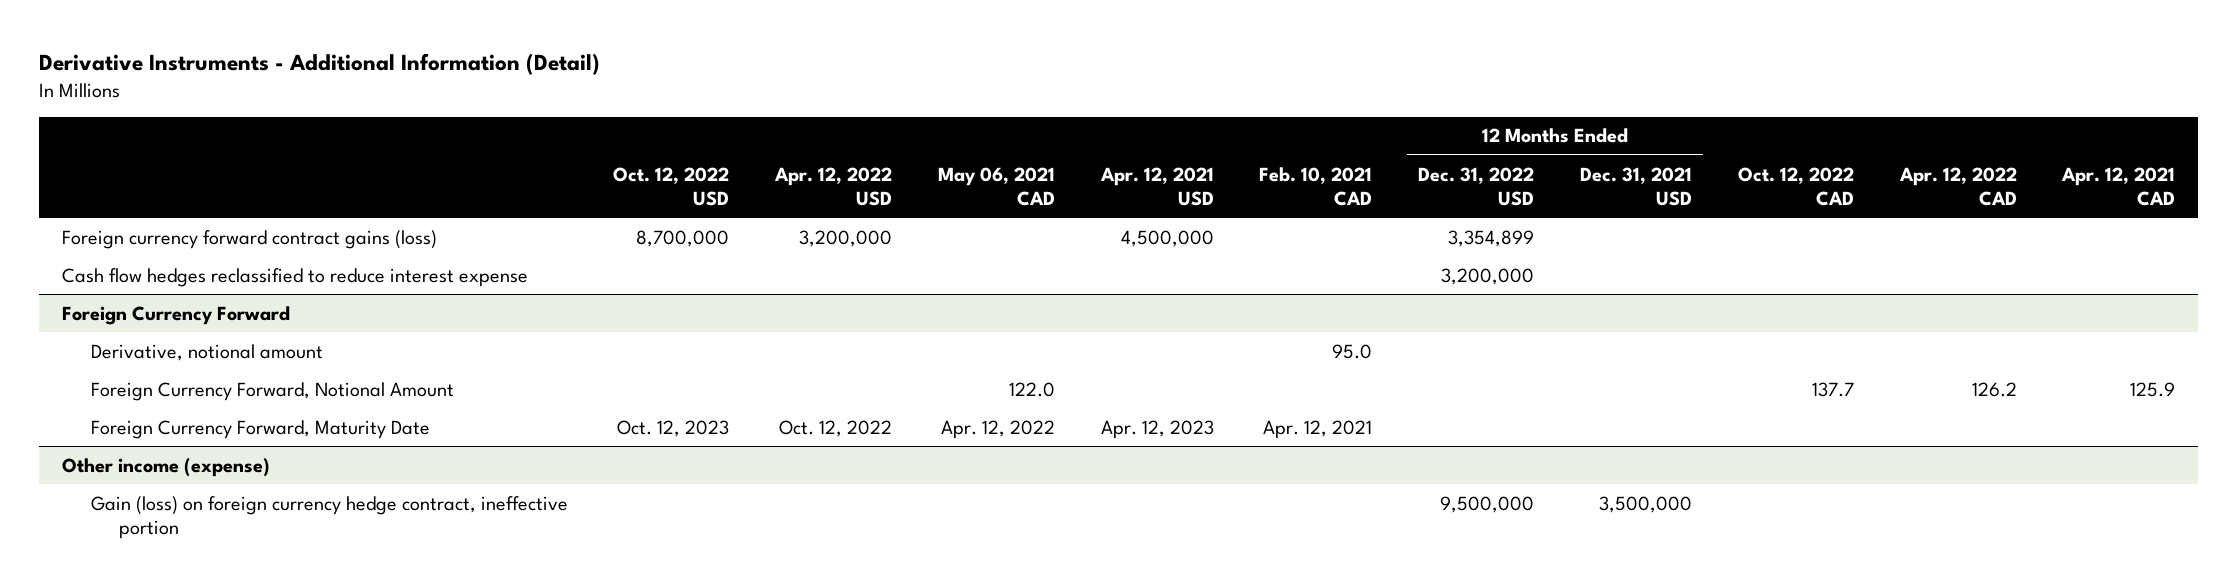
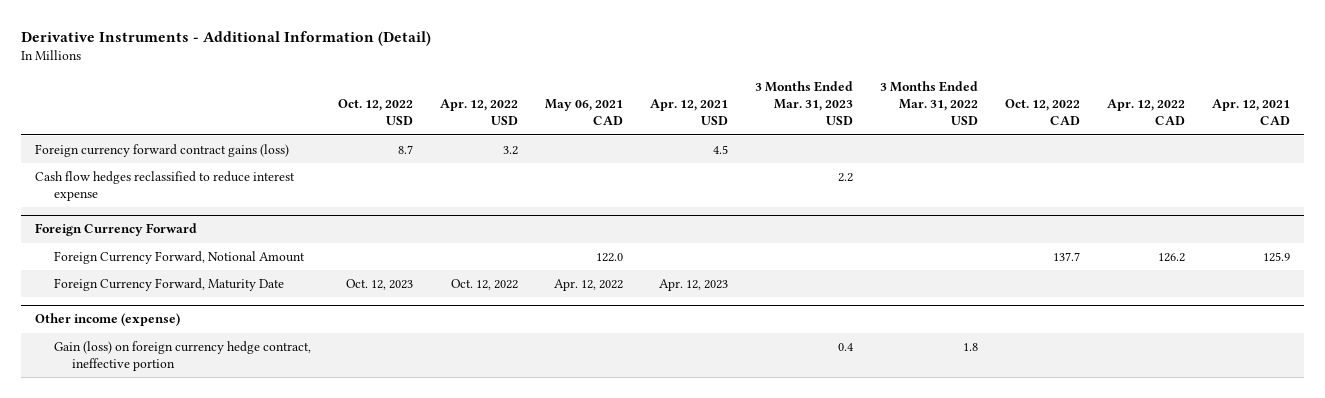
- | Oct. 12, 2022 USD | Apr. 12, 2022 USD | May 06, 2021 CAD | Apr. 12, 2021 USD | Feb. 10, 2021 CAD | 12 Months Ended Dec. 31, 2022 USD | 12 Months Ended Dec. 31, 2021 USD | Oct. 12, 2022 CAD | Apr. 12, 2022 CAD | Apr. 12, 2021 CAD
+ | Oct. 12, 2022 USD | Apr. 12, 2022 USD | May 06, 2021 CAD | Apr. 12, 2021 USD | 3 Months Ended Mar. 31, 2023 USD | 3 Months Ended Mar. 31, 2022 USD | Oct. 12, 2022 CAD | Apr. 12, 2022 CAD | Apr. 12, 2021 CAD
- Foreign currency forward contract gains (loss) | 8,700,000 | 3,200,000 | | 4,500,000 | | 3,354,899 | | | |
+ Foreign currency forward contract gains (loss) | 8.7 | 3.2 | | 4.5 | | | | |
@ Foreign Currency Forward
- Derivative, notional amount | | | | | 95.0 | | | | |

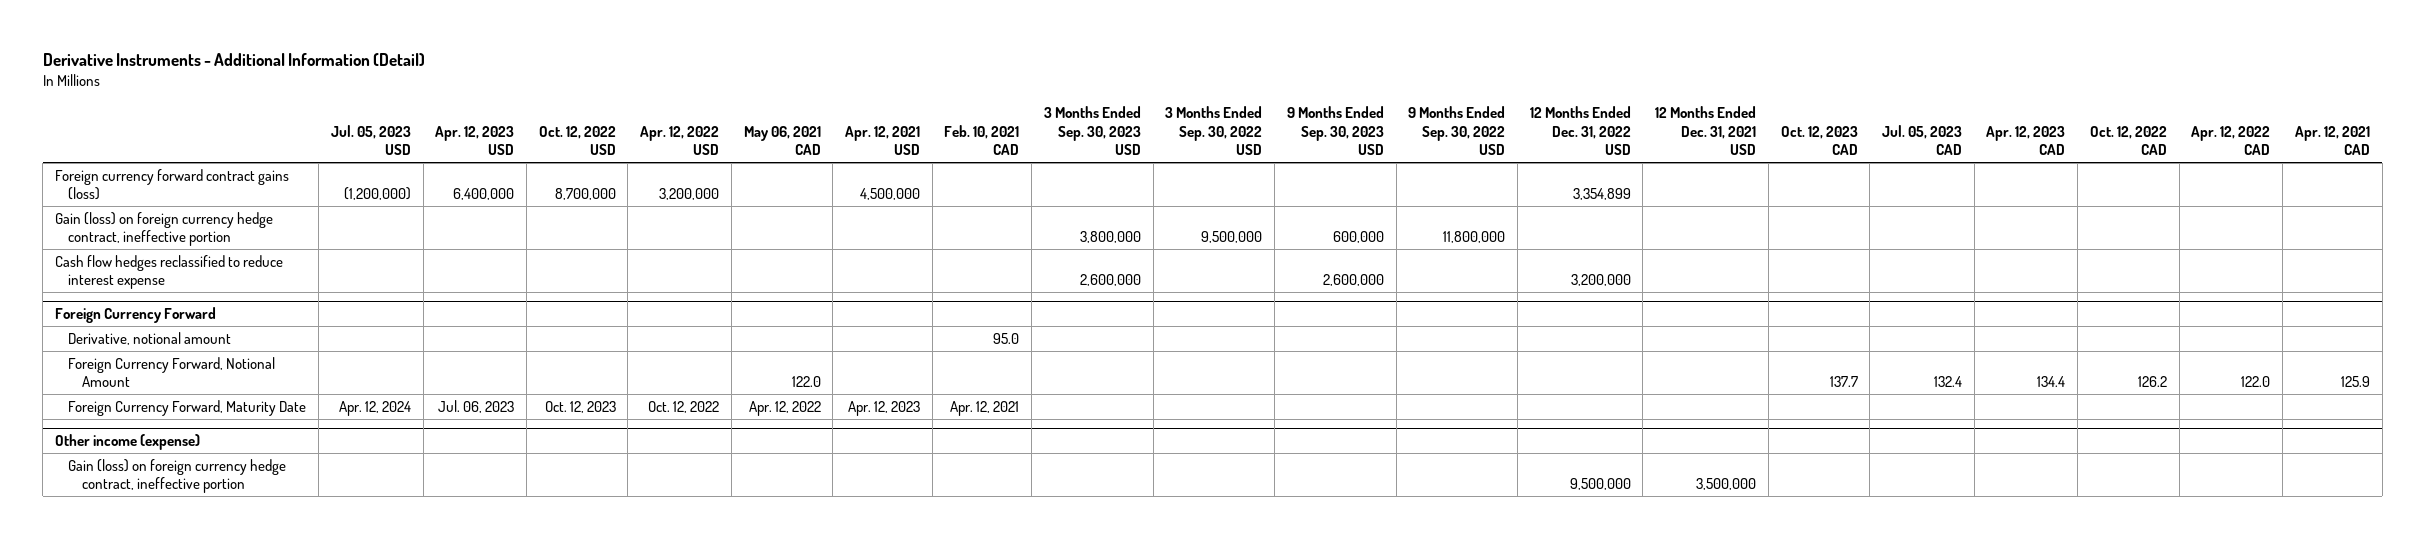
- | Oct. 12, 2022 USD | Apr. 12, 2022 USD | May 06, 2021 CAD | Apr. 12, 2021 USD | 3 Months Ended Mar. 31, 2023 USD | 3 Months Ended Mar. 31, 2022 USD | Oct. 12, 2022 CAD | Apr. 12, 2022 CAD | Apr. 12, 2021 CAD
+ | Jul. 05, 2023 USD | Apr. 12, 2023 USD | Oct. 12, 2022 USD | Apr. 12, 2022 USD | May 06, 2021 CAD | Apr. 12, 2021 USD | Feb. 10, 2021 CAD | 3 Months Ended Sep. 30, 2023 USD | 3 Months Ended Sep. 30, 2022 USD | 9 Months Ended Sep. 30, 2023 USD | 9 Months Ended Sep. 30, 2022 USD | 12 Months Ended Dec. 31, 2022 USD | 12 Months Ended Dec. 31, 2021 USD | Oct. 12, 2023 CAD | Jul. 05, 2023 CAD | Apr. 12, 2023 CAD | Oct. 12, 2022 CAD | Apr. 12, 2022 CAD | Apr. 12, 2021 CAD
- Foreign currency forward contract gains (loss) | 8.7 | 3.2 | | 4.5 | | | | |
+ Foreign currency forward contract gains (loss) | (1,200,000) | 6,400,000 | 8,700,000 | 3,200,000 | | 4,500,000 | | | | | | 3,354,899 | | | | | | |
+ Gain (loss) on foreign currency hedge contract, ineffective portion | | | | | | | | 3,800,000 | 9,500,000 | 600,000 | 11,800,000 | | | | | | | |
@ Foreign Currency Forward
- Foreign Currency Forward, Notional Amount | | | 122.0 | | | | 137.7 | 126.2 | 125.9
+ Derivative, notional amount | | | | | | | 95.0 | | | | | | | | | | | |
+ Foreign Currency Forward, Notional Amount | | | | | 122.0 | | | | | | | | | 137.7 | 132.4 | 134.4 | 126.2 | 122.0 | 125.9

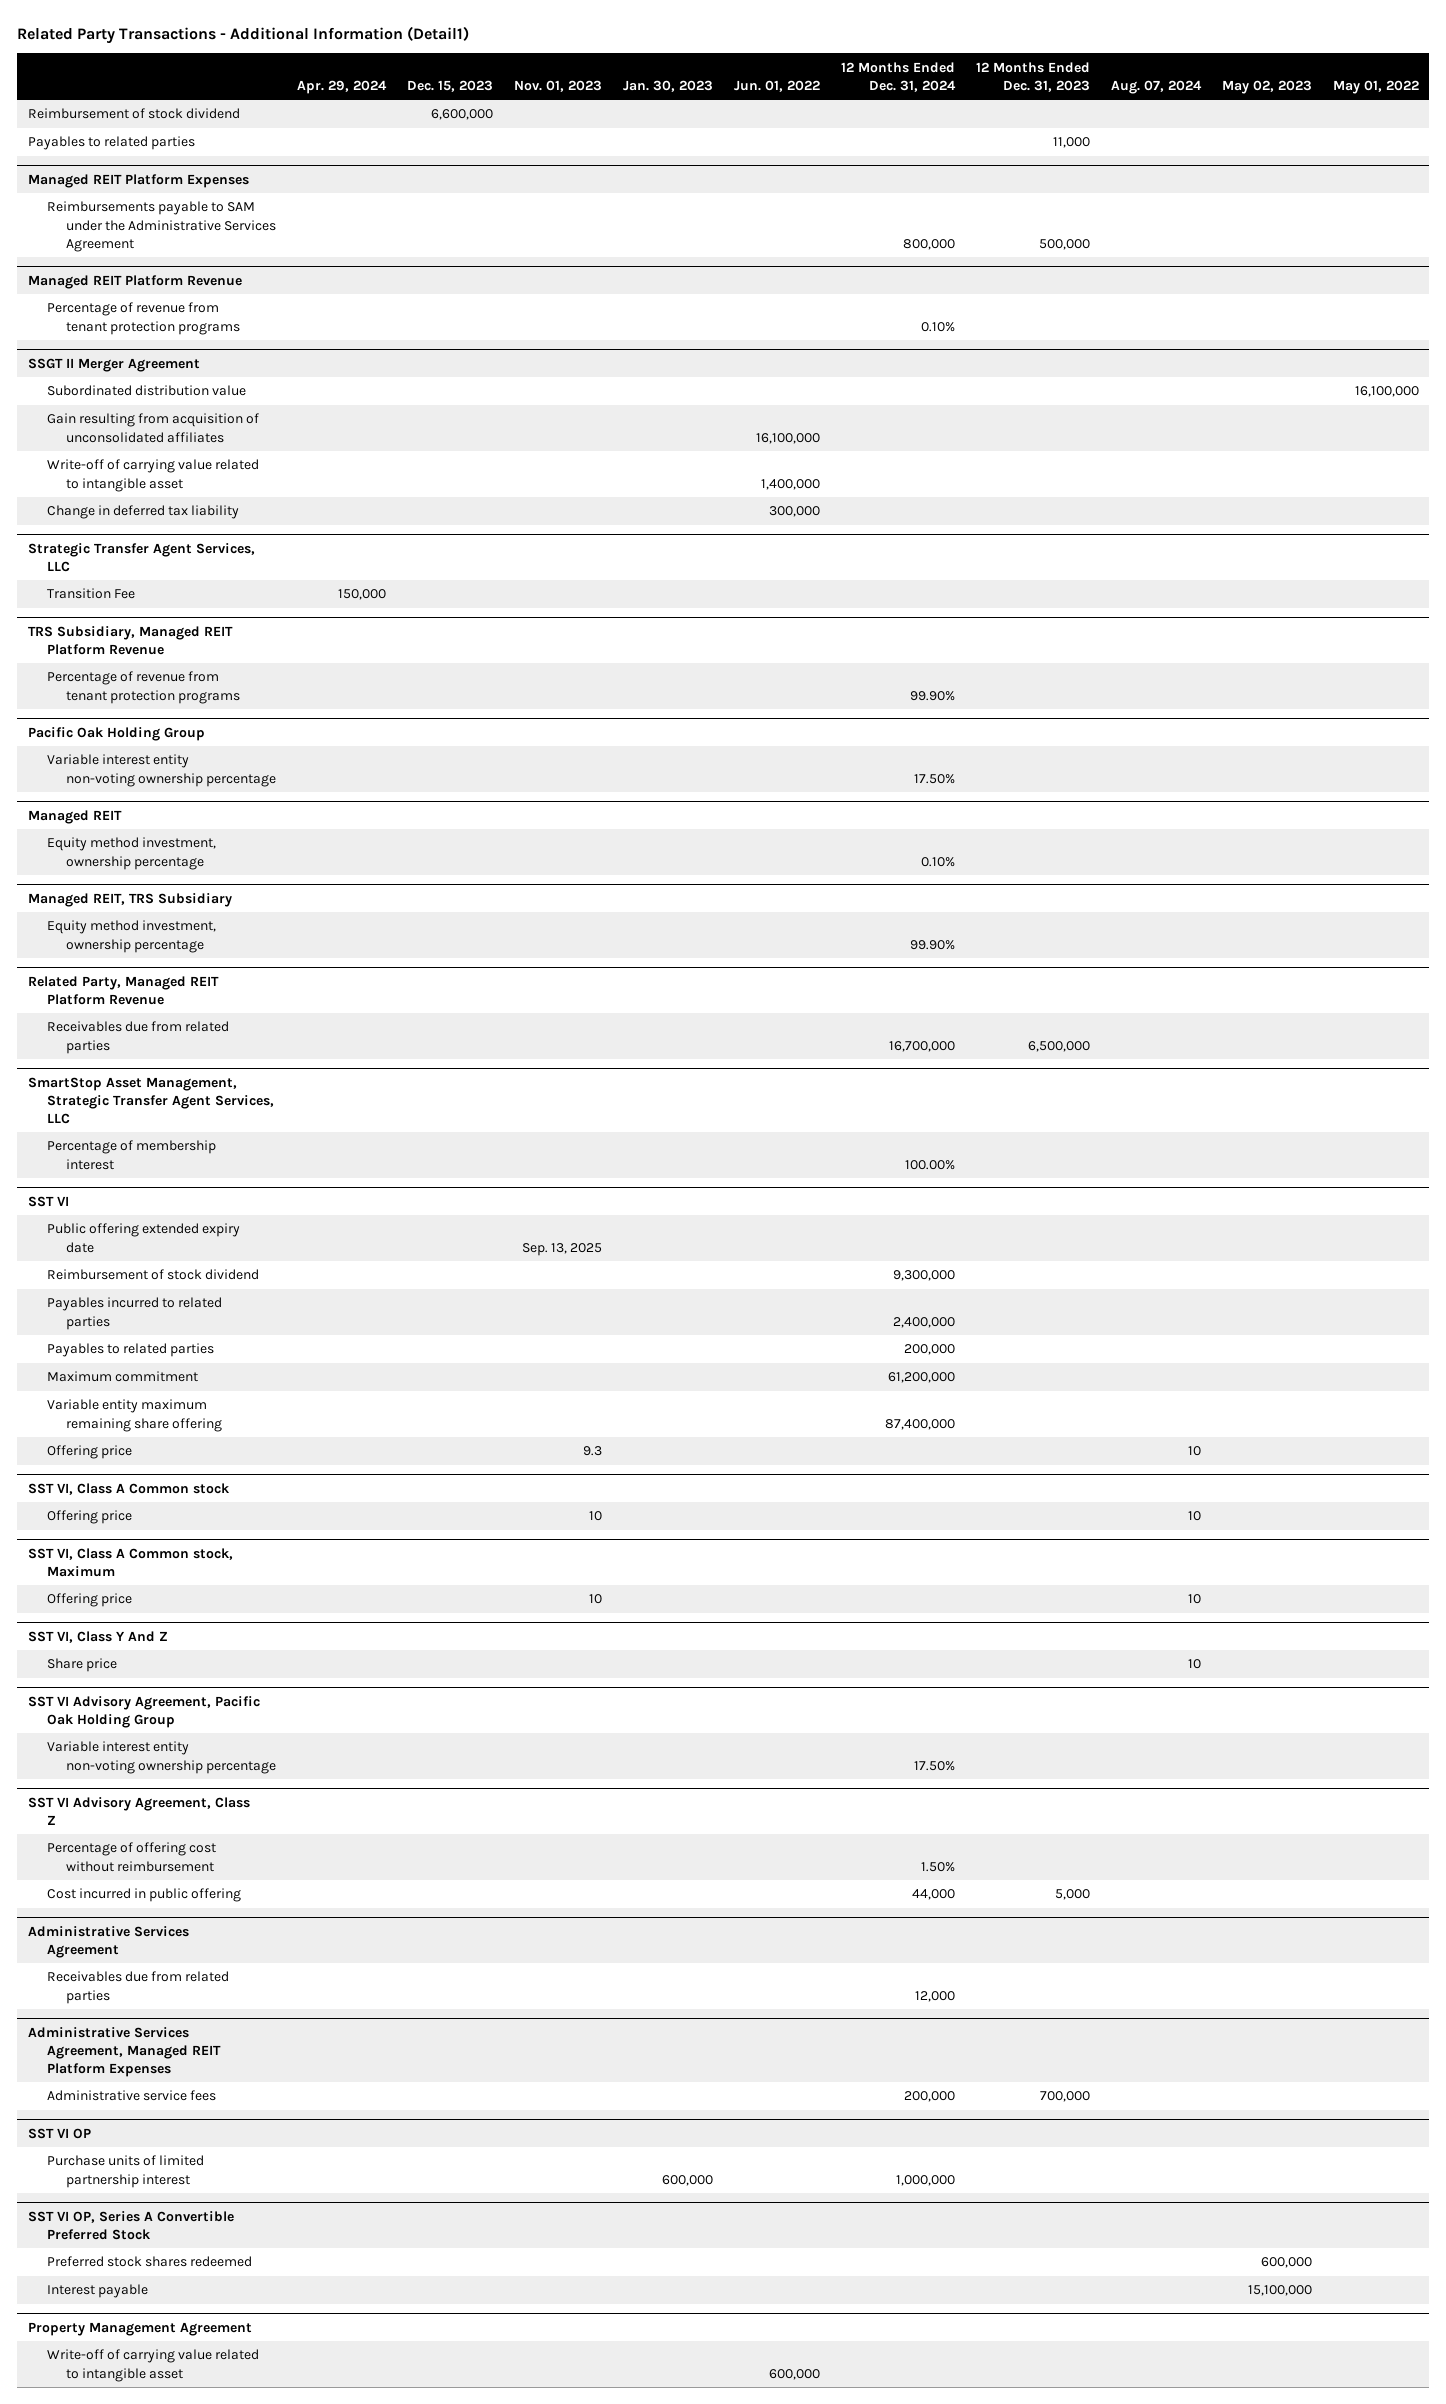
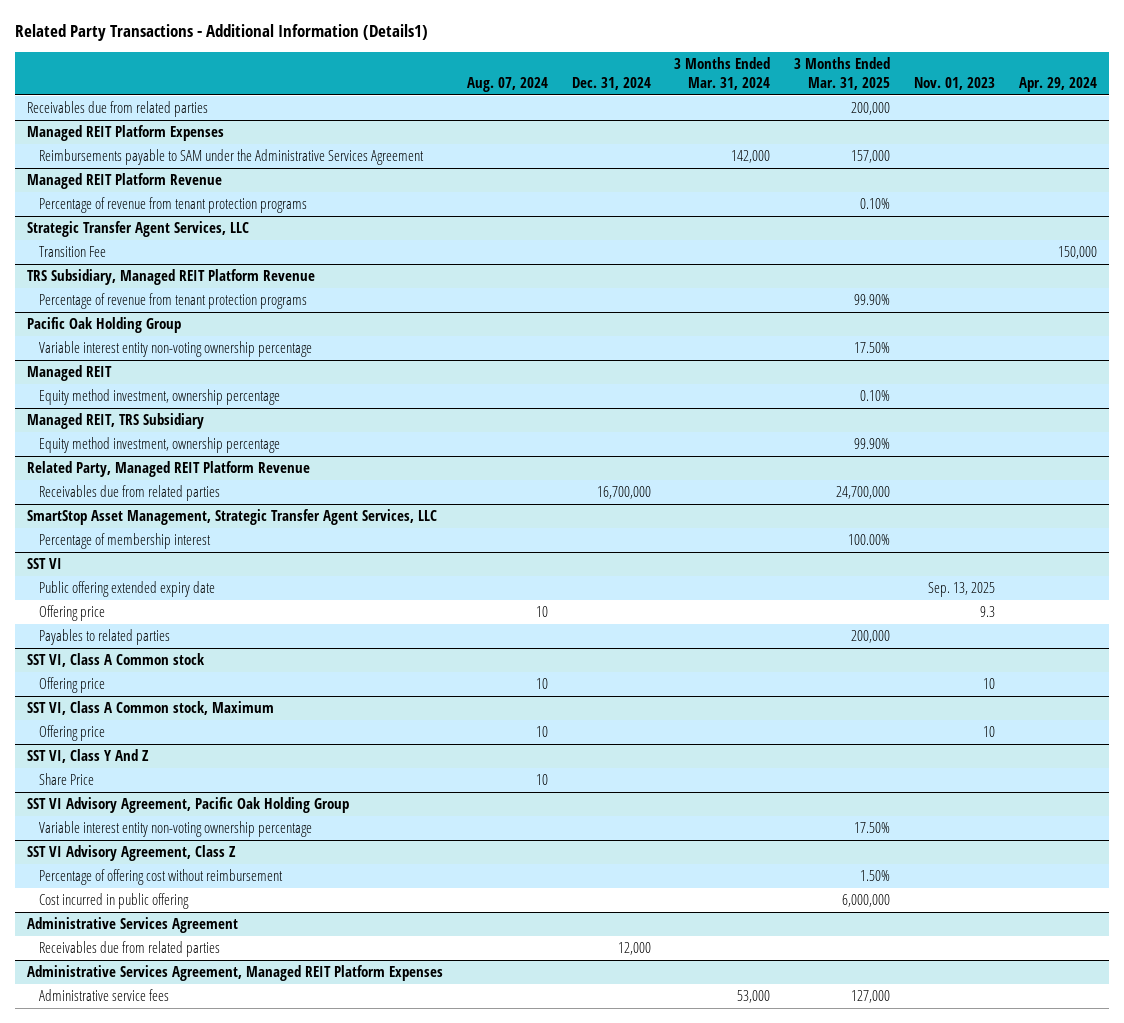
- Related Party Transactions - Additional Information (Detail1)
+ Related Party Transactions - Additional Information (Details1)
- | Apr. 29, 2024 | Dec. 15, 2023 | Nov. 01, 2023 | Jan. 30, 2023 | Jun. 01, 2022 | 12 Months Ended Dec. 31, 2024 | 12 Months Ended Dec. 31, 2023 | Aug. 07, 2024 | May 02, 2023 | May 01, 2022
+ | Aug. 07, 2024 | Dec. 31, 2024 | 3 Months Ended Mar. 31, 2024 | 3 Months Ended Mar. 31, 2025 | Nov. 01, 2023 | Apr. 29, 2024
- Reimbursement of stock dividend | | 6,600,000 | | | | | | | |
- Payables to related parties | | | | | | | 11,000 | | |
+ Receivables due from related parties | | | | 200,000 | |
- SSGT II Merger Agreement
- Subordinated distribution value | | | | | | | | | | 16,100,000
- Gain resulting from acquisition of unconsolidated affiliates | | | | | 16,100,000 | | | | |
- Write-off of carrying value related to intangible asset | | | | | 1,400,000 | | | | |
- Change in deferred tax liability | | | | | 300,000 | | | | |
@ SST VI
- Reimbursement of stock dividend | | | | | | 9,300,000 | | | |
- Payables incurred to related parties | | | | | | 2,400,000 | | | |
- Maximum commitment | | | | | | 61,200,000 | | | |
- Variable entity maximum remaining share offering | | | | | | 87,400,000 | | | |
moved down: Payables to related parties | | | | 200,000 | |
@ SST VI, Class Y And Z
- Share price | | | | | | | | 10 | |
+ Share Price | 10 | | | | |
- SST VI OP
- Purchase units of limited partnership interest | | | | 600,000 | | 1,000,000 | | | |
- SST VI OP, Series A Convertible Preferred Stock
- Preferred stock shares redeemed | | | | | | | | | 600,000 |
- Interest payable | | | | | | | | | 15,100,000 |
- Property Management Agreement
- Write-off of carrying value related to intangible asset | | | | | 600,000 | | | | |

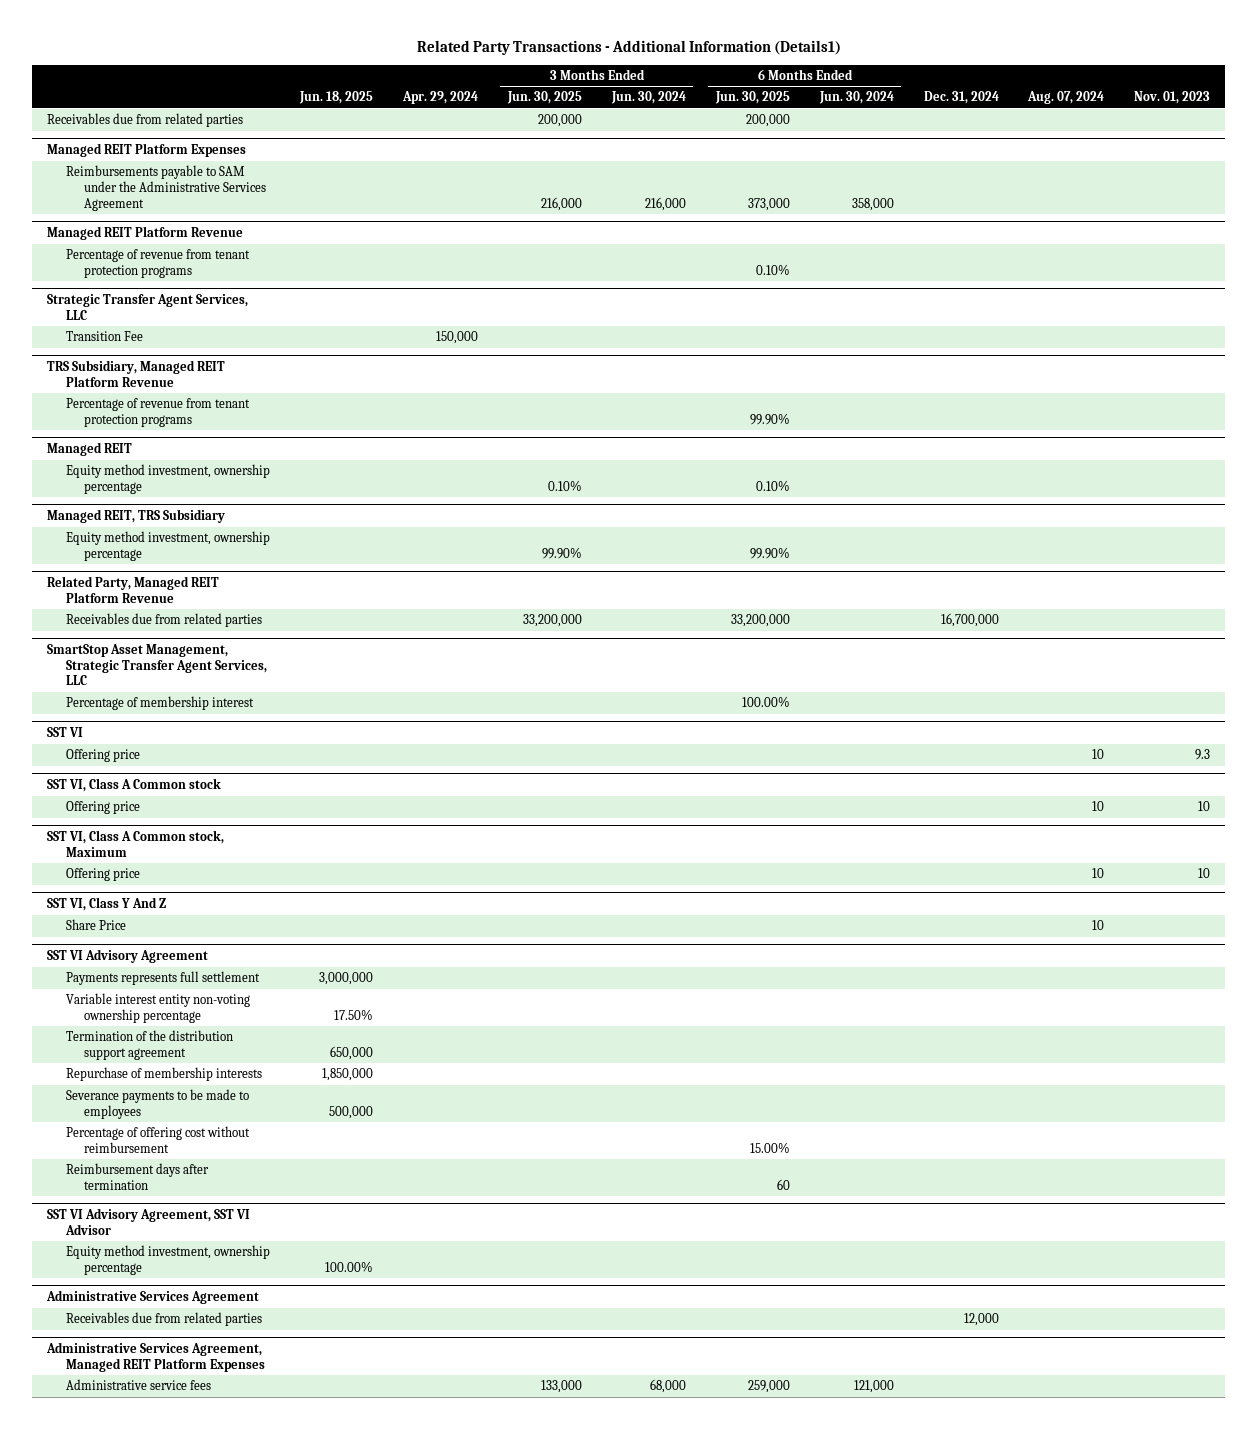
- | Aug. 07, 2024 | Dec. 31, 2024 | 3 Months Ended Mar. 31, 2024 | 3 Months Ended Mar. 31, 2025 | Nov. 01, 2023 | Apr. 29, 2024
+ | Jun. 18, 2025 | Apr. 29, 2024 | 3 Months Ended Jun. 30, 2025 | 3 Months Ended Jun. 30, 2024 | 6 Months Ended Jun. 30, 2025 | 6 Months Ended Jun. 30, 2024 | Dec. 31, 2024 | Aug. 07, 2024 | Nov. 01, 2023
- Pacific Oak Holding Group
- Variable interest entity non-voting ownership percentage | | | | 17.50% | |
@ SST VI
- Public offering extended expiry date | | | | | Sep. 13, 2025 |
- Payables to related parties | | | | 200,000 | |
- SST VI Advisory Agreement, Pacific Oak Holding Group
- Variable interest entity non-voting ownership percentage | | | | 17.50% | |
- SST VI Advisory Agreement, Class Z
+ SST VI Advisory Agreement
+ Payments represents full settlement | 3,000,000 | | | | | | | |
+ Variable interest entity non-voting ownership percentage | 17.50% | | | | | | | |
+ Termination of the distribution support agreement | 650,000 | | | | | | | |
+ Repurchase of membership interests | 1,850,000 | | | | | | | |
+ Severance payments to be made to employees | 500,000 | | | | | | | |
- Cost incurred in public offering | | | | 6,000,000 | |
+ Reimbursement days after termination | | | | | 60 | | | |
+ SST VI Advisory Agreement, SST VI Advisor
+ Equity method investment, ownership percentage | 100.00% | | | | | | | |

